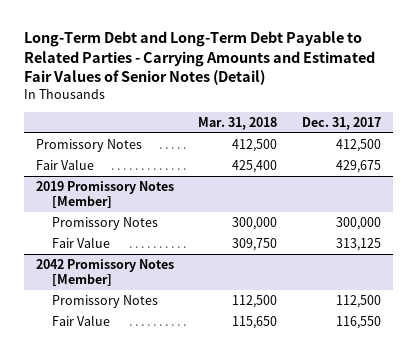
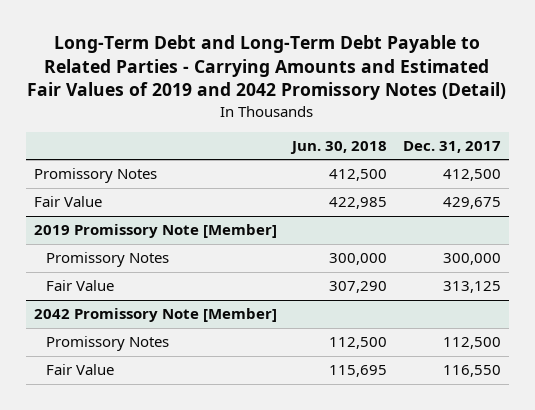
- Long-Term Debt and Long-Term Debt Payable to Related Parties - Carrying Amounts and Estimated Fair Values of Senior Notes (Detail)
+ Long-Term Debt and Long-Term Debt Payable to Related Parties - Carrying Amounts and Estimated Fair Values of 2019 and 2042 Promissory Notes (Detail)
- | Mar. 31, 2018 | Dec. 31, 2017
+ | Jun. 30, 2018 | Dec. 31, 2017
- 2019 Promissory Notes [Member]
+ 2019 Promissory Note [Member]
- 2042 Promissory Notes [Member]
+ 2042 Promissory Note [Member]

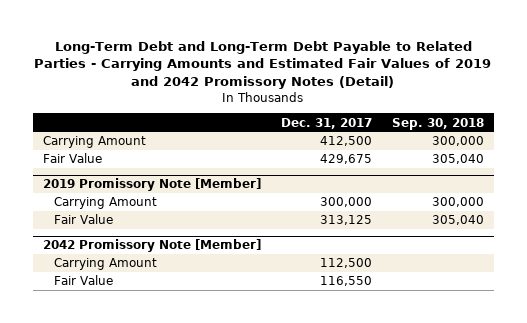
- | Jun. 30, 2018 | Dec. 31, 2017
+ | Dec. 31, 2017 | Sep. 30, 2018
- Promissory Notes | 412,500 | 412,500
+ Carrying Amount | 412,500 | 300,000
@ 2019 Promissory Note [Member]
- Promissory Notes | 300,000 | 300,000
+ Carrying Amount | 300,000 | 300,000
@ 2042 Promissory Note [Member]
- Promissory Notes | 112,500 | 112,500
+ Carrying Amount | 112,500 |

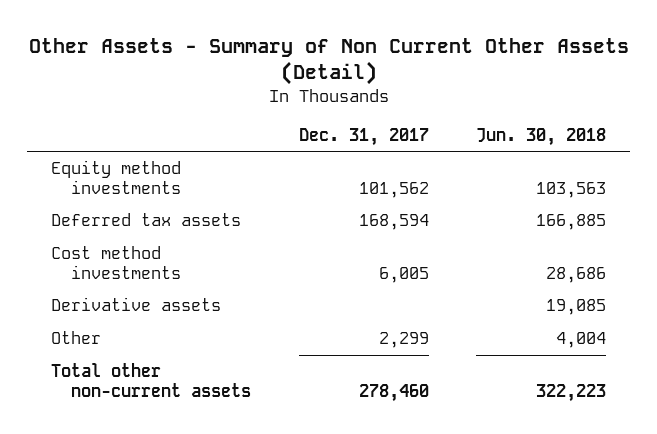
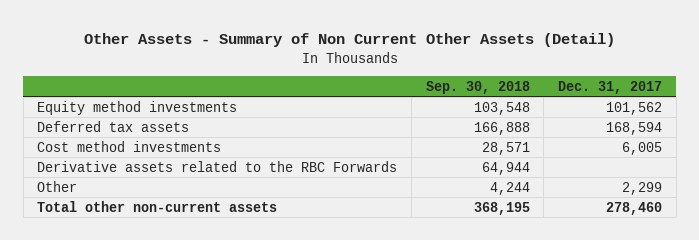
- | Dec. 31, 2017 | Jun. 30, 2018
+ | Sep. 30, 2018 | Dec. 31, 2017
- Derivative assets | | 19,085
+ Derivative assets related to the RBC Forwards | 64,944 |

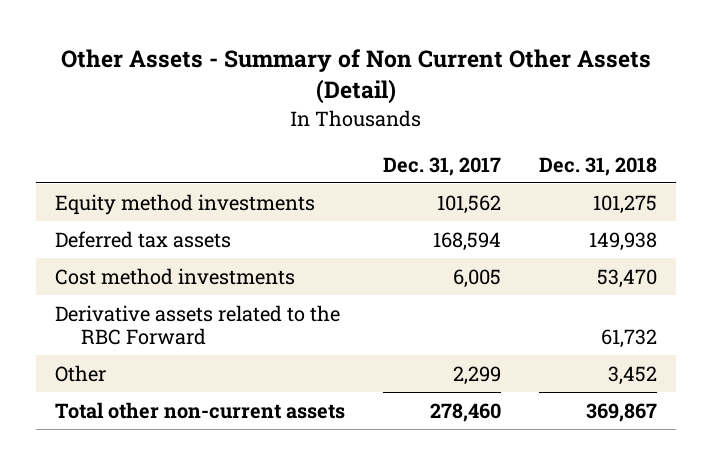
- | Sep. 30, 2018 | Dec. 31, 2017
+ | Dec. 31, 2017 | Dec. 31, 2018
- Derivative assets related to the RBC Forwards | 64,944 |
+ Derivative assets related to the RBC Forward | | 61,732

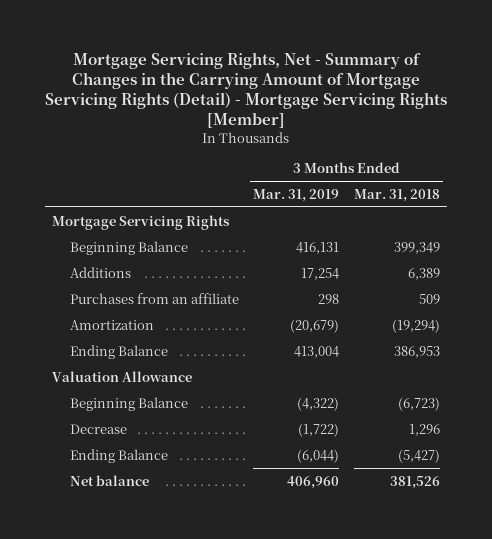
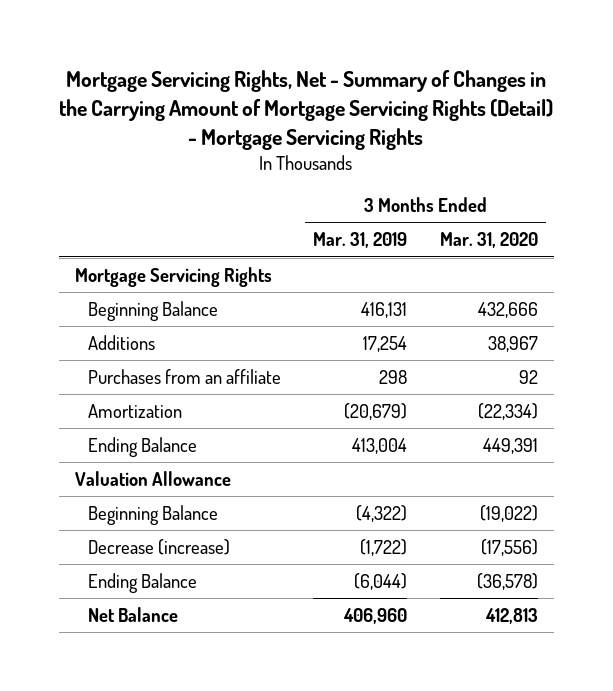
- Mortgage Servicing Rights, Net - Summary of Changes in the Carrying Amount of Mortgage Servicing Rights (Detail) - Mortgage Servicing Rights [Member]
+ Mortgage Servicing Rights, Net - Summary of Changes in the Carrying Amount of Mortgage Servicing Rights (Detail) - Mortgage Servicing Rights
- | 3 Months Ended Mar. 31, 2019 | 3 Months Ended Mar. 31, 2018
+ | 3 Months Ended Mar. 31, 2019 | 3 Months Ended Mar. 31, 2020
- Decrease | (1,722) | 1,296
+ Decrease (increase) | (1,722) | (17,556)
- Net balance | 406,960 | 381,526
+ Net Balance | 406,960 | 412,813

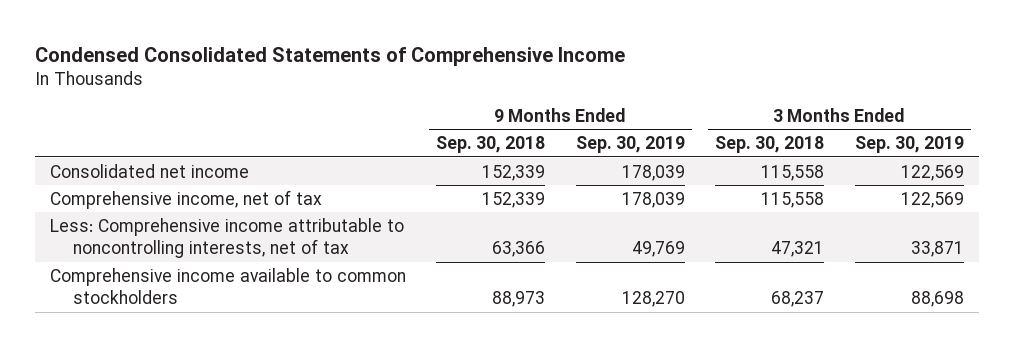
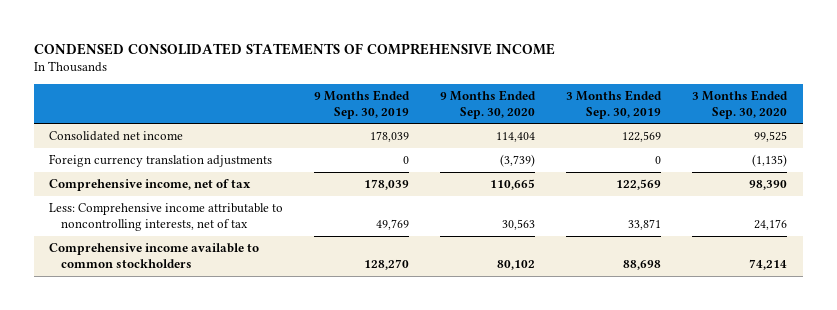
- Condensed Consolidated Statements of Comprehensive Income
+ CONDENSED CONSOLIDATED STATEMENTS OF COMPREHENSIVE INCOME
- | 9 Months Ended Sep. 30, 2018 | 9 Months Ended Sep. 30, 2019 | 3 Months Ended Sep. 30, 2018 | 3 Months Ended Sep. 30, 2019
+ | 9 Months Ended Sep. 30, 2019 | 9 Months Ended Sep. 30, 2020 | 3 Months Ended Sep. 30, 2019 | 3 Months Ended Sep. 30, 2020
+ Foreign currency translation adjustments | 0 | (3,739) | 0 | (1,135)

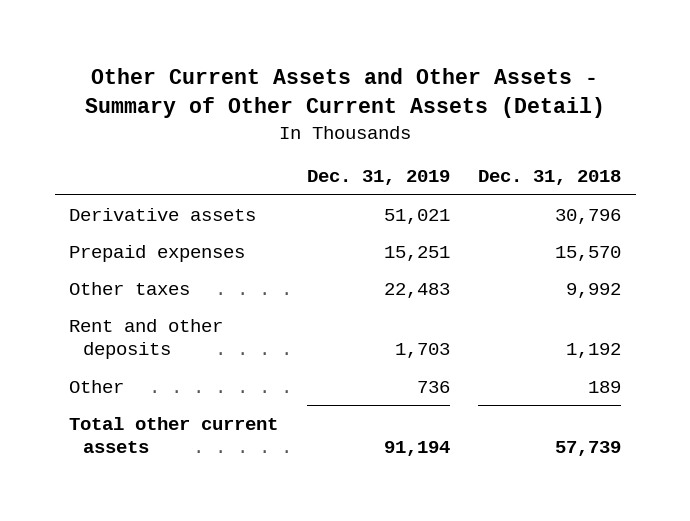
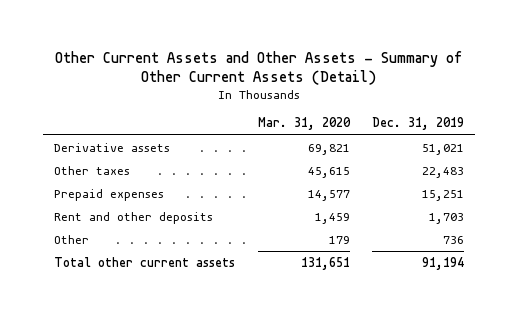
- | Dec. 31, 2019 | Dec. 31, 2018
+ | Mar. 31, 2020 | Dec. 31, 2019
moved down: Prepaid expenses | 14,577 | 15,251

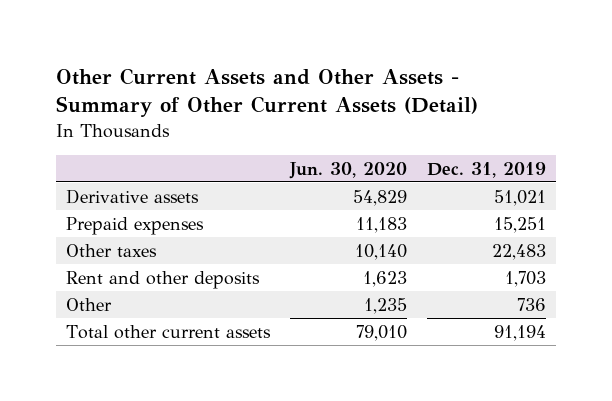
- | Mar. 31, 2020 | Dec. 31, 2019
+ | Jun. 30, 2020 | Dec. 31, 2019
moved down: Other taxes | 10,140 | 22,483

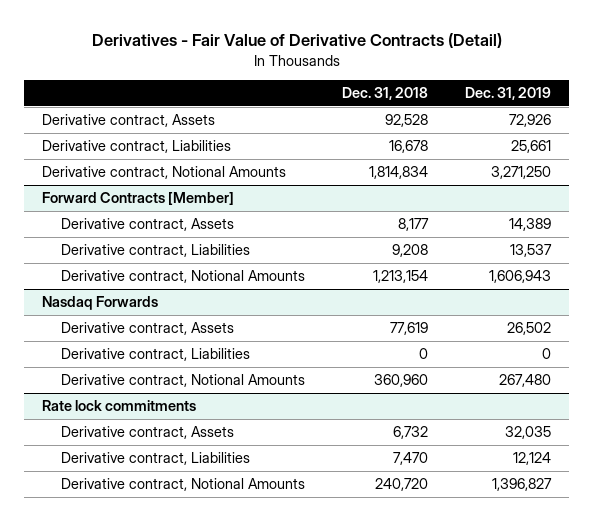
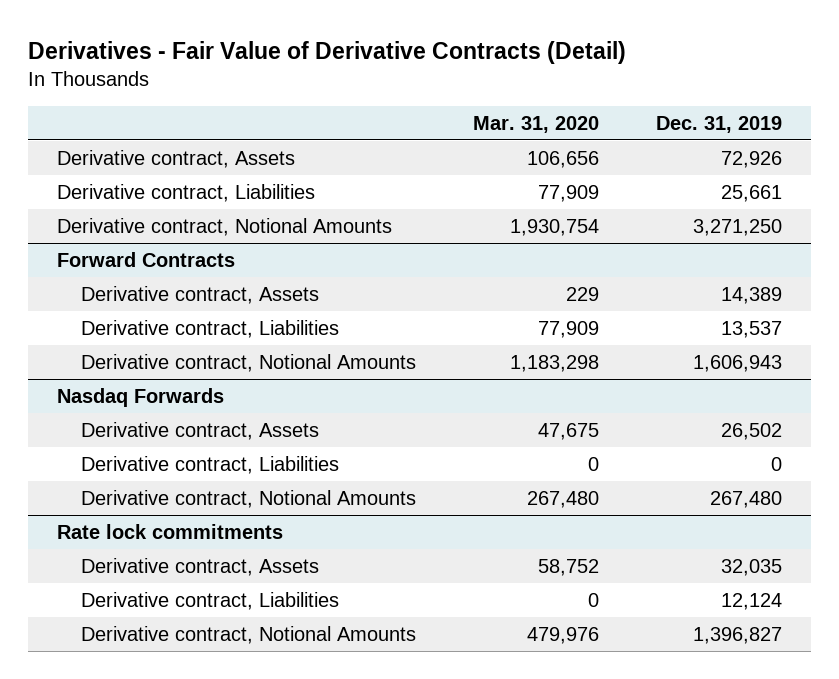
- | Dec. 31, 2018 | Dec. 31, 2019
+ | Mar. 31, 2020 | Dec. 31, 2019
- Forward Contracts [Member]
+ Forward Contracts

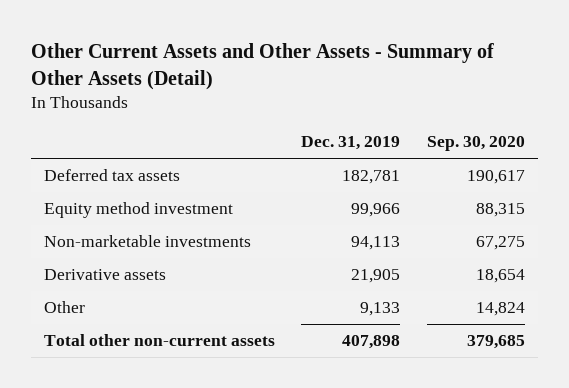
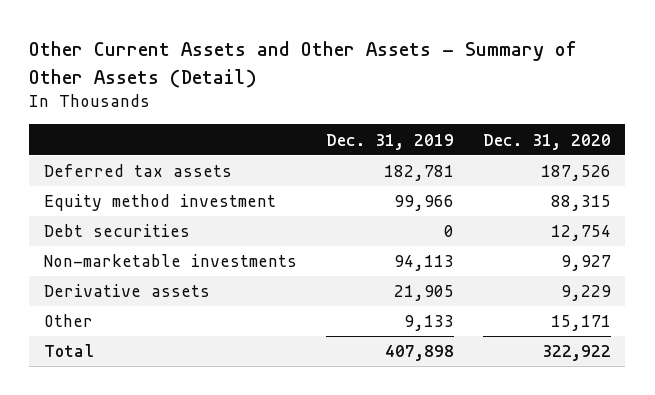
- | Dec. 31, 2019 | Sep. 30, 2020
+ | Dec. 31, 2019 | Dec. 31, 2020
+ Debt securities | 0 | 12,754
- Total other non-current assets | 407,898 | 379,685
+ Total | 407,898 | 322,922

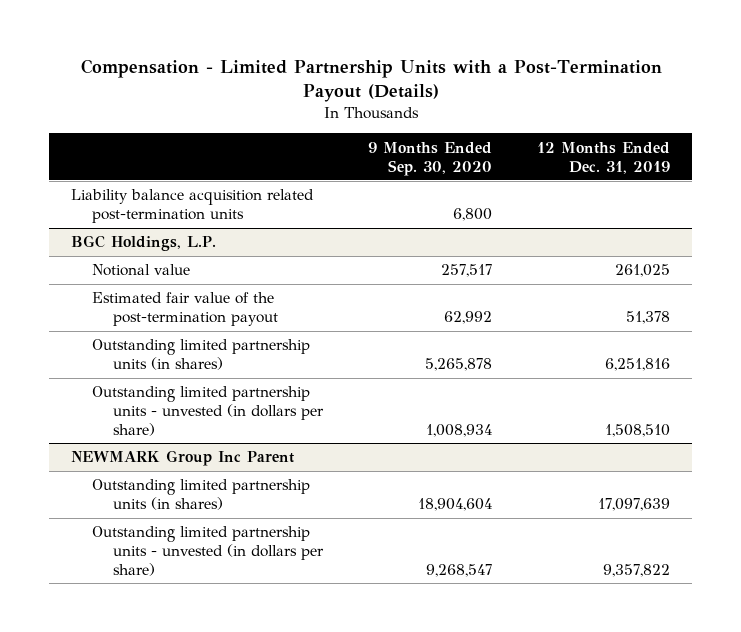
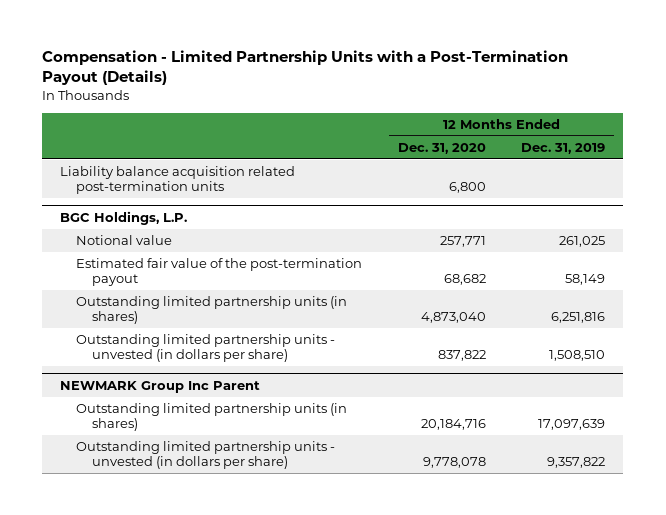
- | 9 Months Ended Sep. 30, 2020 | 12 Months Ended Dec. 31, 2019
+ | 12 Months Ended Dec. 31, 2020 | 12 Months Ended Dec. 31, 2019
@ BGC Holdings, L.P.
- Estimated fair value of the post-termination payout | 62,992 | 51,378
+ Estimated fair value of the post-termination payout | 68,682 | 58,149

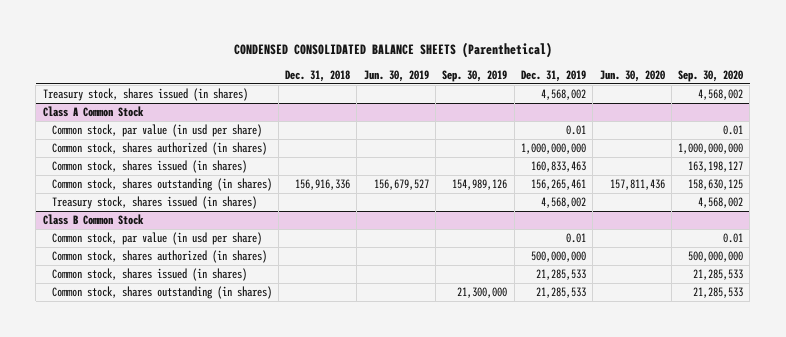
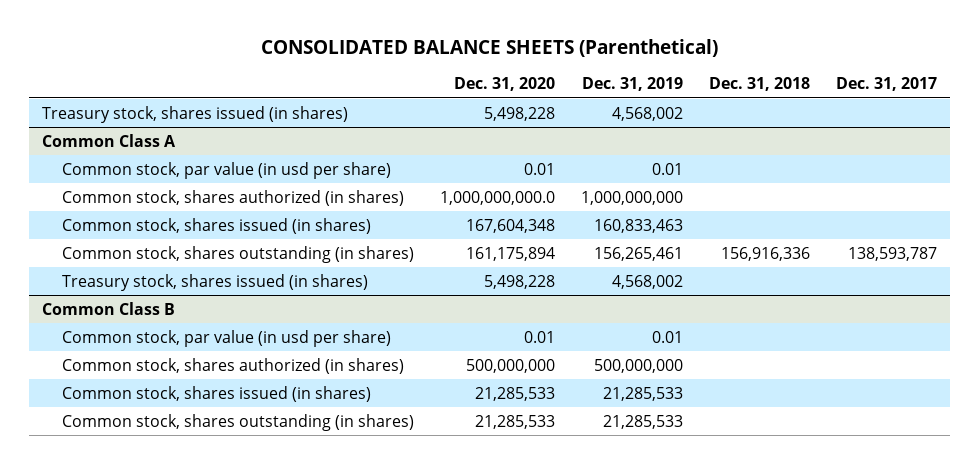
- CONDENSED CONSOLIDATED BALANCE SHEETS (Parenthetical)
+ CONSOLIDATED BALANCE SHEETS (Parenthetical)
- | Dec. 31, 2018 | Jun. 30, 2019 | Sep. 30, 2019 | Dec. 31, 2019 | Jun. 30, 2020 | Sep. 30, 2020
+ | Dec. 31, 2020 | Dec. 31, 2019 | Dec. 31, 2018 | Dec. 31, 2017
- Class A Common Stock
+ Common Class A
- Class B Common Stock
+ Common Class B

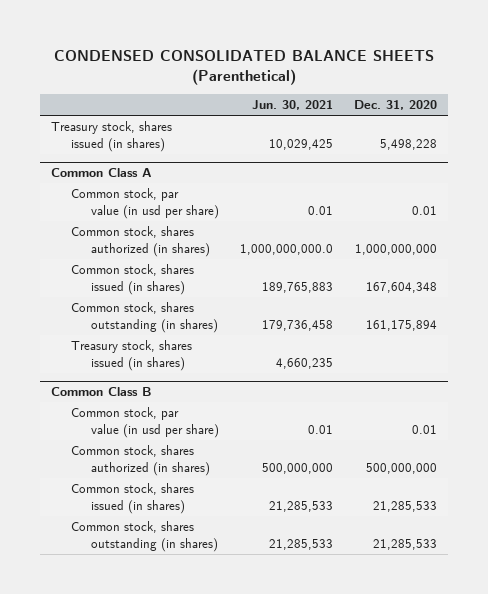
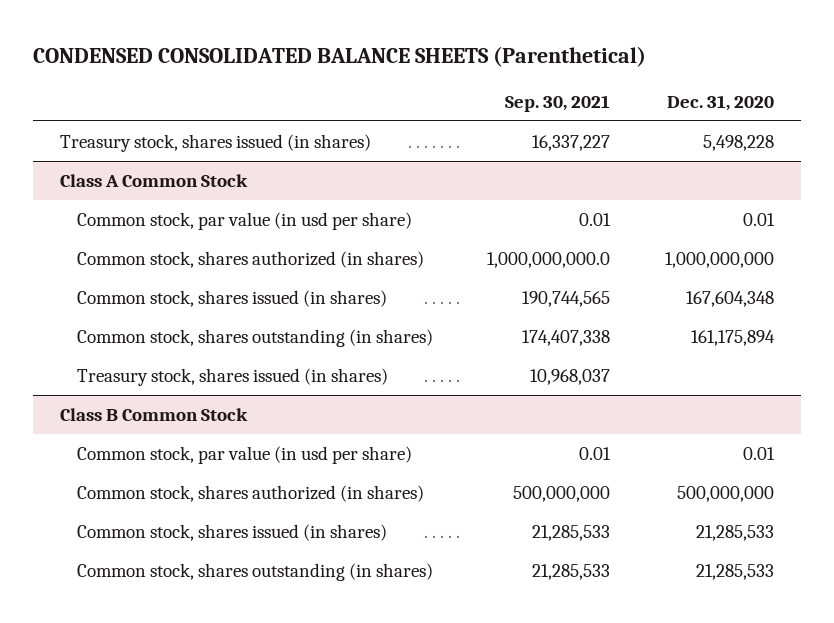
- | Jun. 30, 2021 | Dec. 31, 2020
+ | Sep. 30, 2021 | Dec. 31, 2020
- Common Class A
+ Class A Common Stock
- Common Class B
+ Class B Common Stock

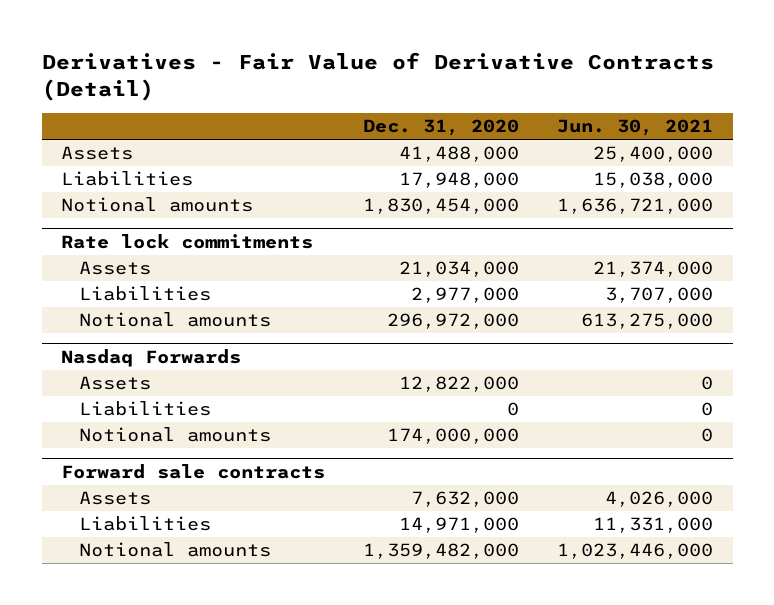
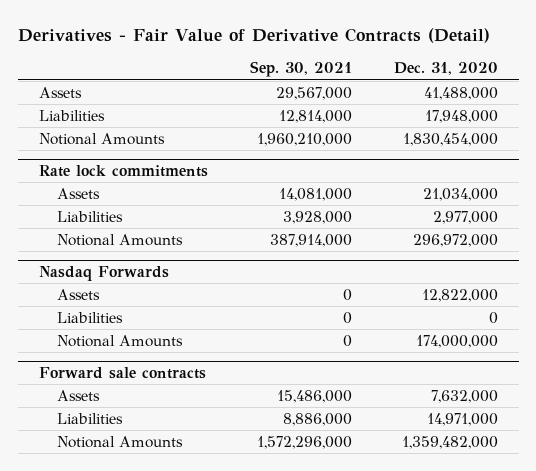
- | Dec. 31, 2020 | Jun. 30, 2021
+ | Sep. 30, 2021 | Dec. 31, 2020
- Notional amounts | 1,830,454,000 | 1,636,721,000
+ Notional Amounts | 1,960,210,000 | 1,830,454,000
@ Rate lock commitments
- Notional amounts | 296,972,000 | 613,275,000
+ Notional Amounts | 387,914,000 | 296,972,000
@ Nasdaq Forwards
- Notional amounts | 174,000,000 | 0
+ Notional Amounts | 0 | 174,000,000
@ Forward sale contracts
- Notional amounts | 1,359,482,000 | 1,023,446,000
+ Notional Amounts | 1,572,296,000 | 1,359,482,000

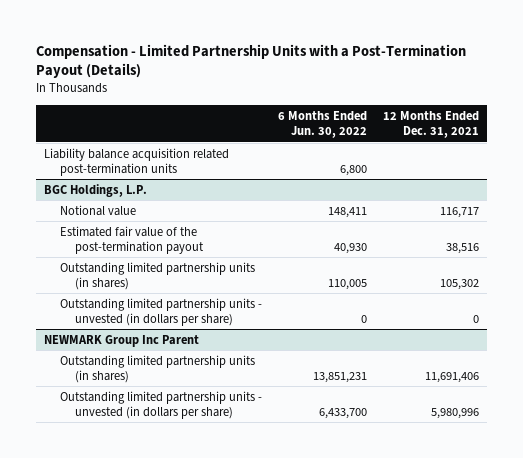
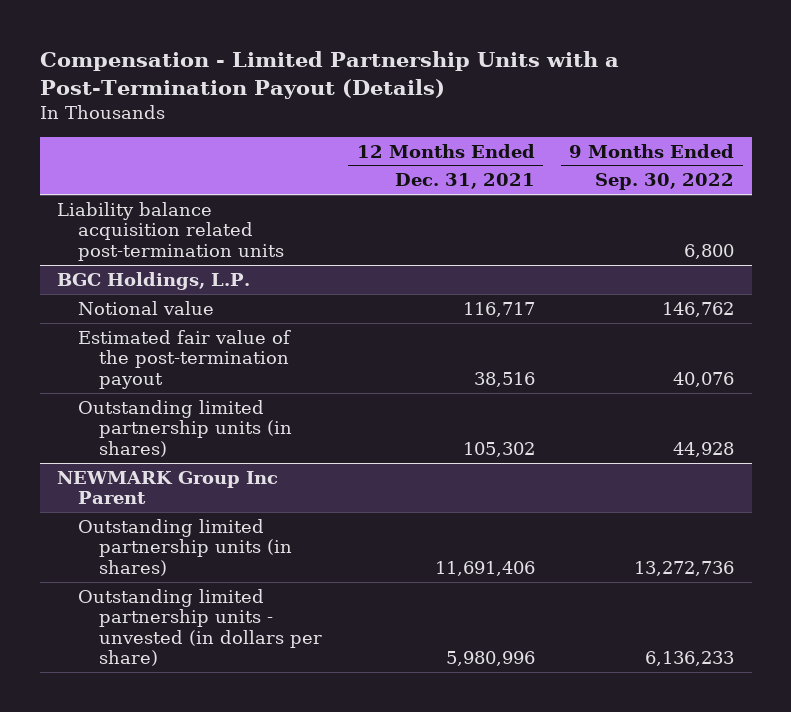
- | 6 Months Ended Jun. 30, 2022 | 12 Months Ended Dec. 31, 2021
+ | 12 Months Ended Dec. 31, 2021 | 9 Months Ended Sep. 30, 2022
@ BGC Holdings, L.P.
- Outstanding limited partnership units - unvested (in dollars per share) | 0 | 0

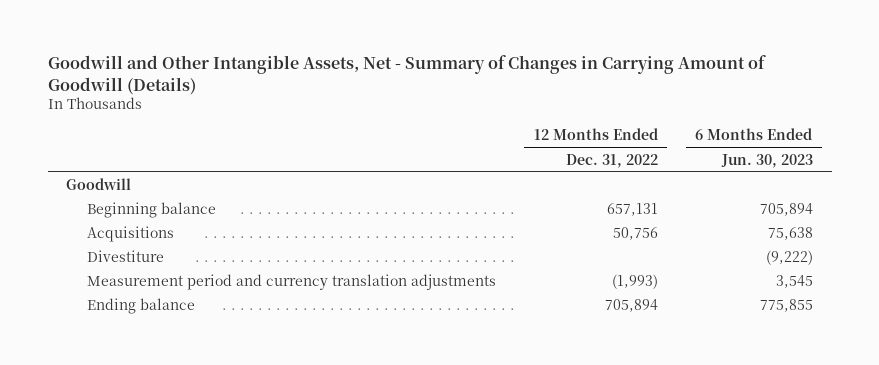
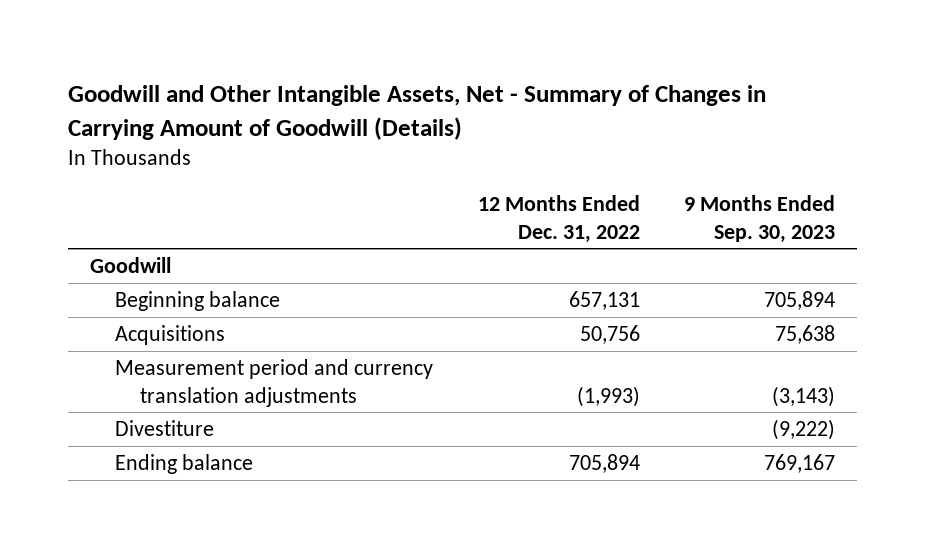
- | 12 Months Ended Dec. 31, 2022 | 6 Months Ended Jun. 30, 2023
+ | 12 Months Ended Dec. 31, 2022 | 9 Months Ended Sep. 30, 2023
moved down: Divestiture | | (9,222)

